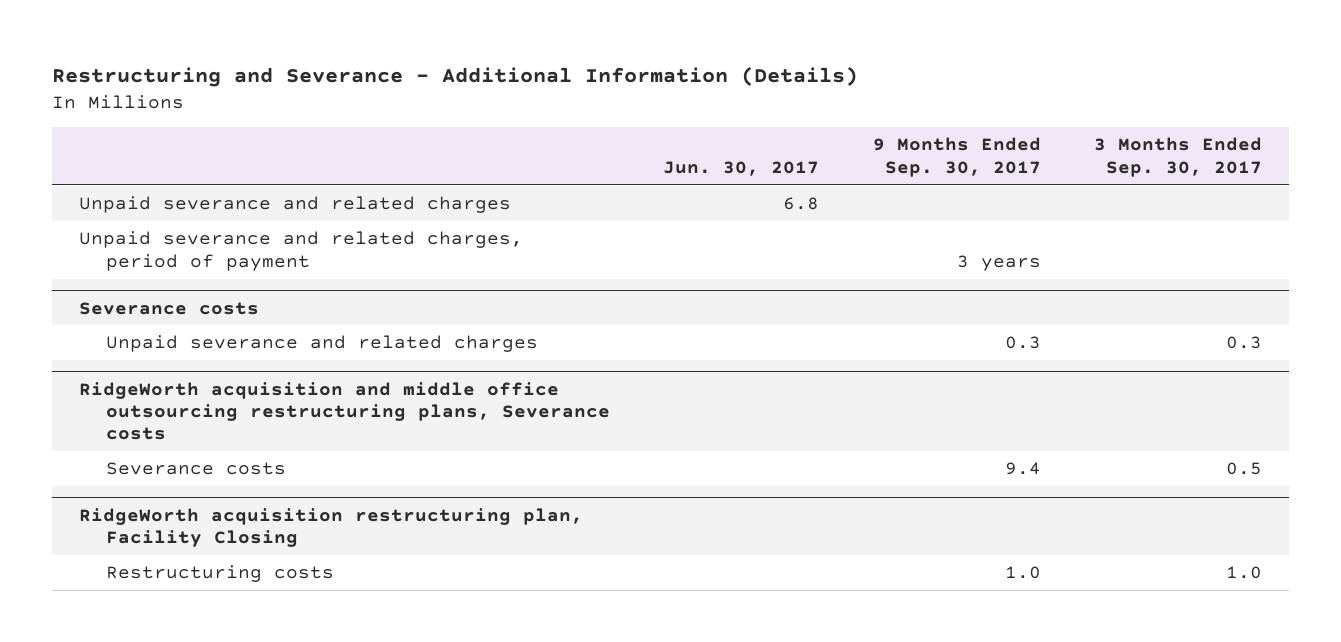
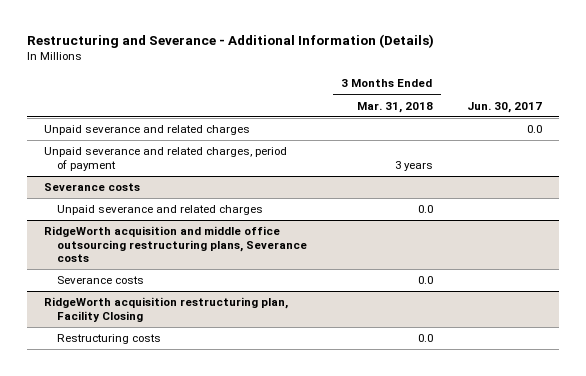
- | Jun. 30, 2017 | 9 Months Ended Sep. 30, 2017 | 3 Months Ended Sep. 30, 2017
+ | 3 Months Ended Mar. 31, 2018 | Jun. 30, 2017
- Unpaid severance and related charges | 6.8 | |
+ Unpaid severance and related charges | | 0.0

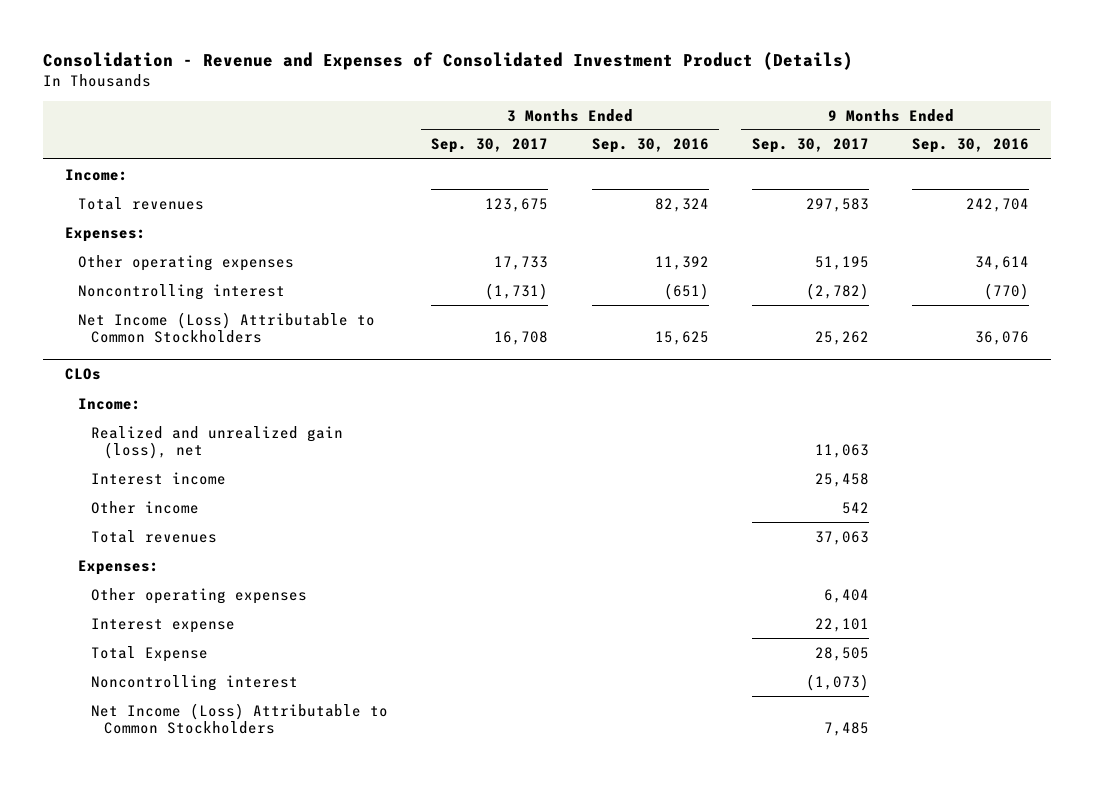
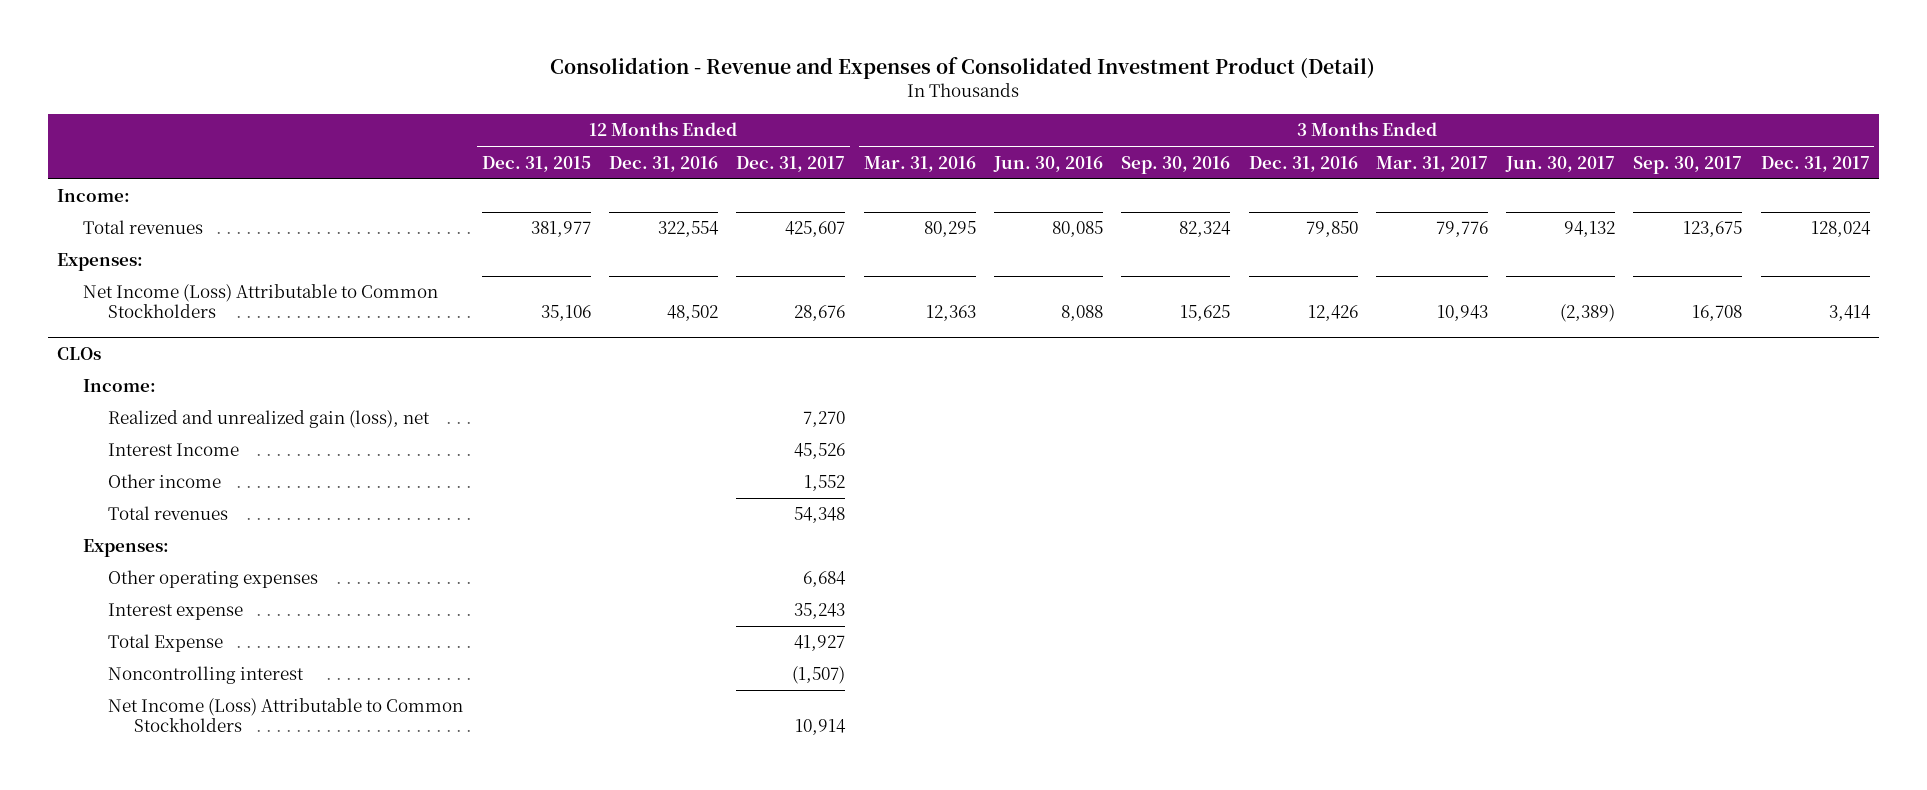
- Consolidation - Revenue and Expenses of Consolidated Investment Product (Details)
+ Consolidation - Revenue and Expenses of Consolidated Investment Product (Detail)
- | 3 Months Ended Sep. 30, 2017 | 3 Months Ended Sep. 30, 2016 | 9 Months Ended Sep. 30, 2017 | 9 Months Ended Sep. 30, 2016
+ | 12 Months Ended Dec. 31, 2015 | 12 Months Ended Dec. 31, 2016 | 12 Months Ended Dec. 31, 2017 | 3 Months Ended Mar. 31, 2016 | 3 Months Ended Jun. 30, 2016 | 3 Months Ended Sep. 30, 2016 | 3 Months Ended Dec. 31, 2016 | 3 Months Ended Mar. 31, 2017 | 3 Months Ended Jun. 30, 2017 | 3 Months Ended Sep. 30, 2017 | 3 Months Ended Dec. 31, 2017
- Other operating expenses | 17,733 | 11,392 | 51,195 | 34,614
- Noncontrolling interest | (1,731) | (651) | (2,782) | (770)
@ CLOs
- Interest income | | | 25,458 |
+ Interest Income | | | 45,526 | | | | | | | |

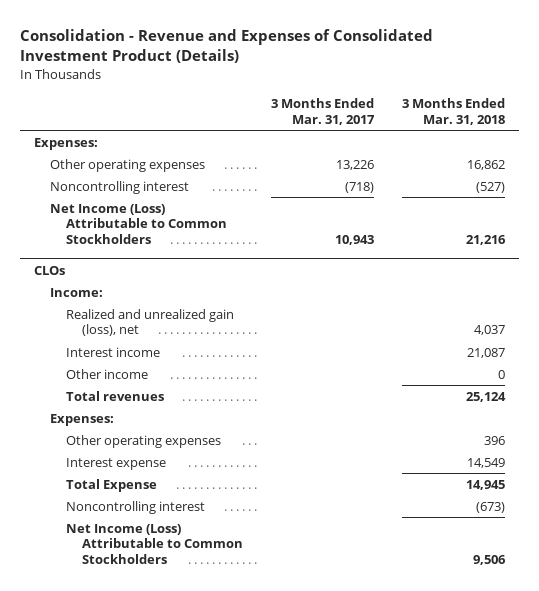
- Consolidation - Revenue and Expenses of Consolidated Investment Product (Detail)
+ Consolidation - Revenue and Expenses of Consolidated Investment Product (Details)
- | 12 Months Ended Dec. 31, 2015 | 12 Months Ended Dec. 31, 2016 | 12 Months Ended Dec. 31, 2017 | 3 Months Ended Mar. 31, 2016 | 3 Months Ended Jun. 30, 2016 | 3 Months Ended Sep. 30, 2016 | 3 Months Ended Dec. 31, 2016 | 3 Months Ended Mar. 31, 2017 | 3 Months Ended Jun. 30, 2017 | 3 Months Ended Sep. 30, 2017 | 3 Months Ended Dec. 31, 2017
+ | 3 Months Ended Mar. 31, 2017 | 3 Months Ended Mar. 31, 2018
- Income:
- Total revenues | 381,977 | 322,554 | 425,607 | 80,295 | 80,085 | 82,324 | 79,850 | 79,776 | 94,132 | 123,675 | 128,024
+ Other operating expenses | 13,226 | 16,862
+ Noncontrolling interest | (718) | (527)
@ CLOs
- Interest Income | | | 45,526 | | | | | | | |
+ Interest income | | 21,087

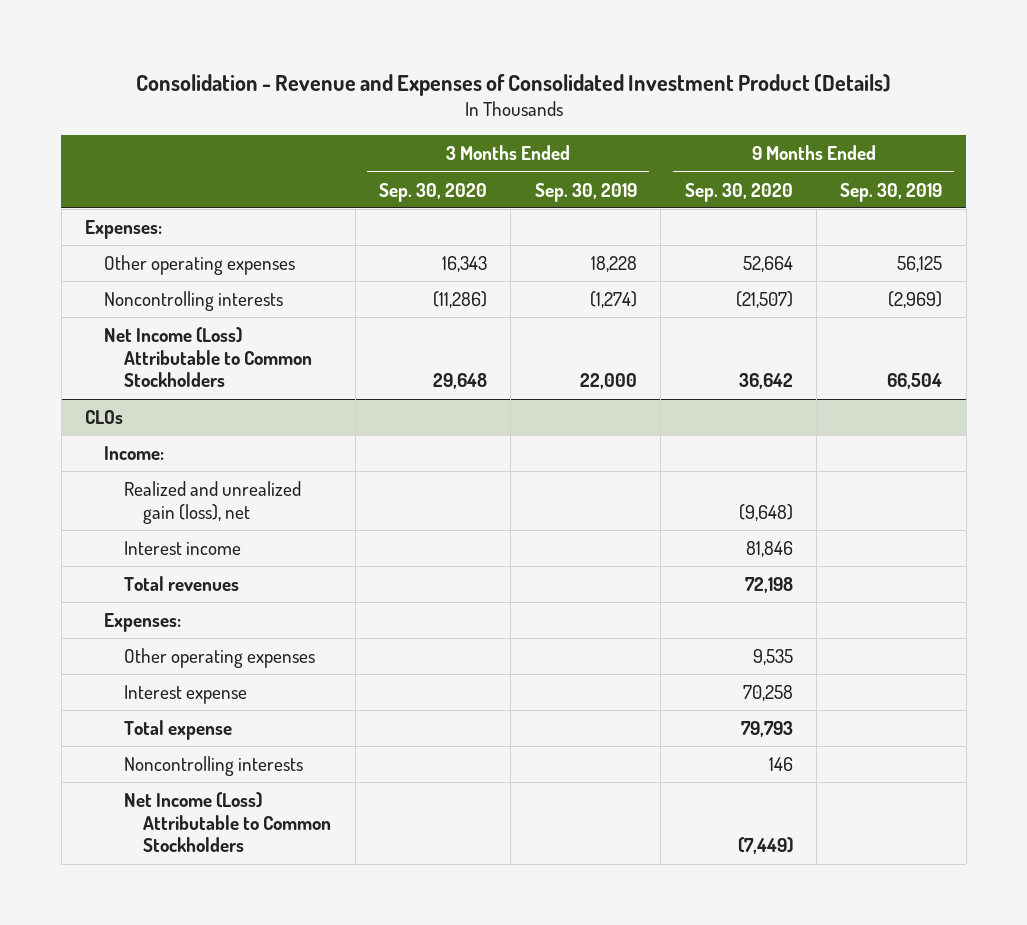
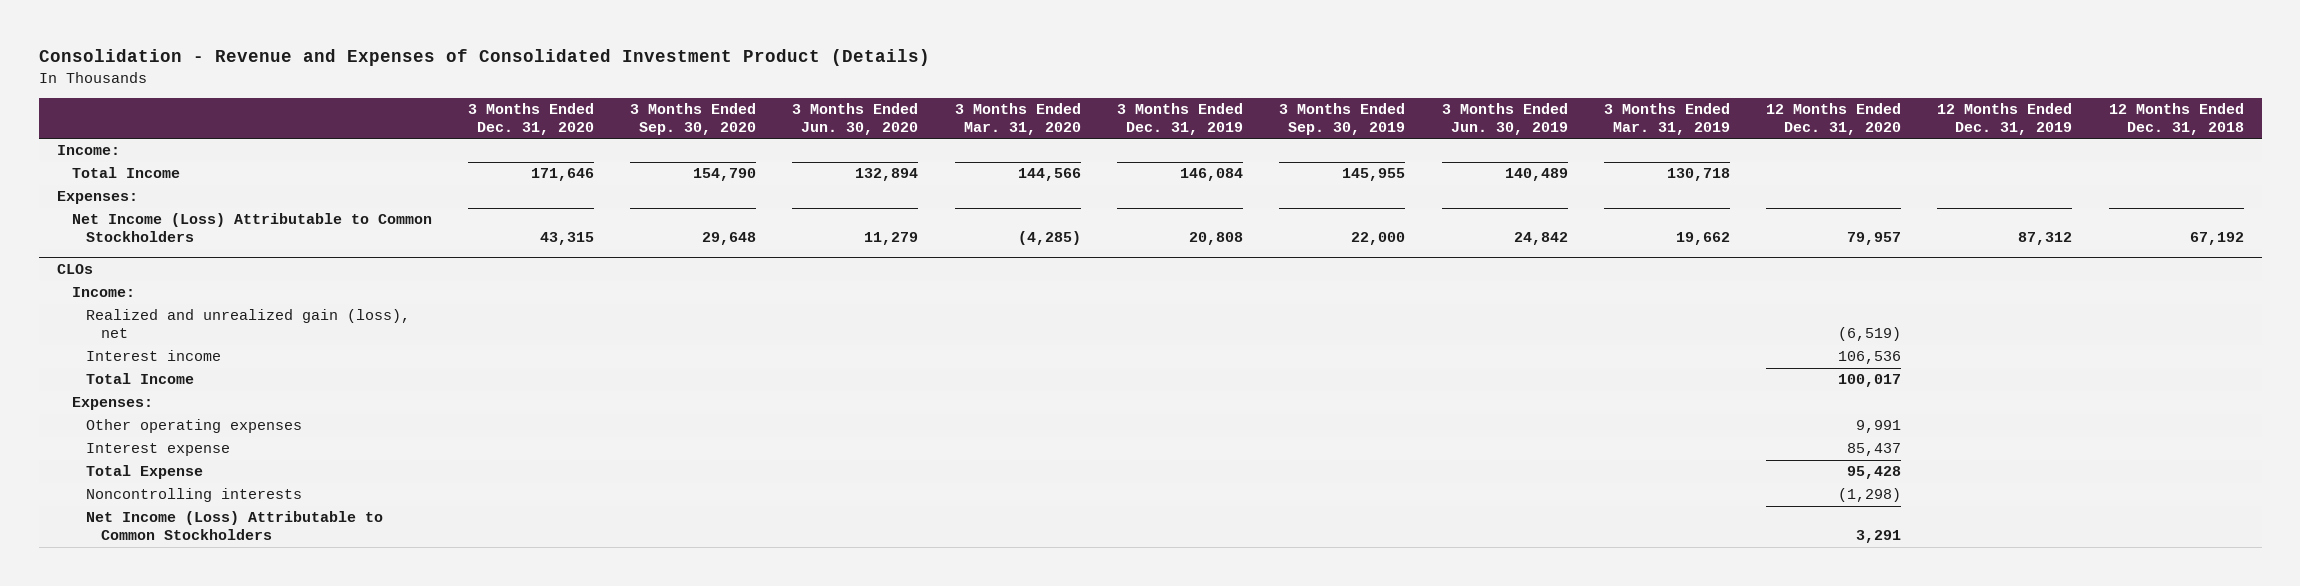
- | 3 Months Ended Sep. 30, 2020 | 3 Months Ended Sep. 30, 2019 | 9 Months Ended Sep. 30, 2020 | 9 Months Ended Sep. 30, 2019
+ | 3 Months Ended Dec. 31, 2020 | 3 Months Ended Sep. 30, 2020 | 3 Months Ended Jun. 30, 2020 | 3 Months Ended Mar. 31, 2020 | 3 Months Ended Dec. 31, 2019 | 3 Months Ended Sep. 30, 2019 | 3 Months Ended Jun. 30, 2019 | 3 Months Ended Mar. 31, 2019 | 12 Months Ended Dec. 31, 2020 | 12 Months Ended Dec. 31, 2019 | 12 Months Ended Dec. 31, 2018
+ Income:
+ Total Income | 171,646 | 154,790 | 132,894 | 144,566 | 146,084 | 145,955 | 140,489 | 130,718 | | |
- Other operating expenses | 16,343 | 18,228 | 52,664 | 56,125
- Noncontrolling interests | (11,286) | (1,274) | (21,507) | (2,969)
@ CLOs
- Total revenues | | | 72,198 |
+ Total Income | | | | | | | | | 100,017 | |
- Total expense | | | 79,793 |
+ Total Expense | | | | | | | | | 95,428 | |

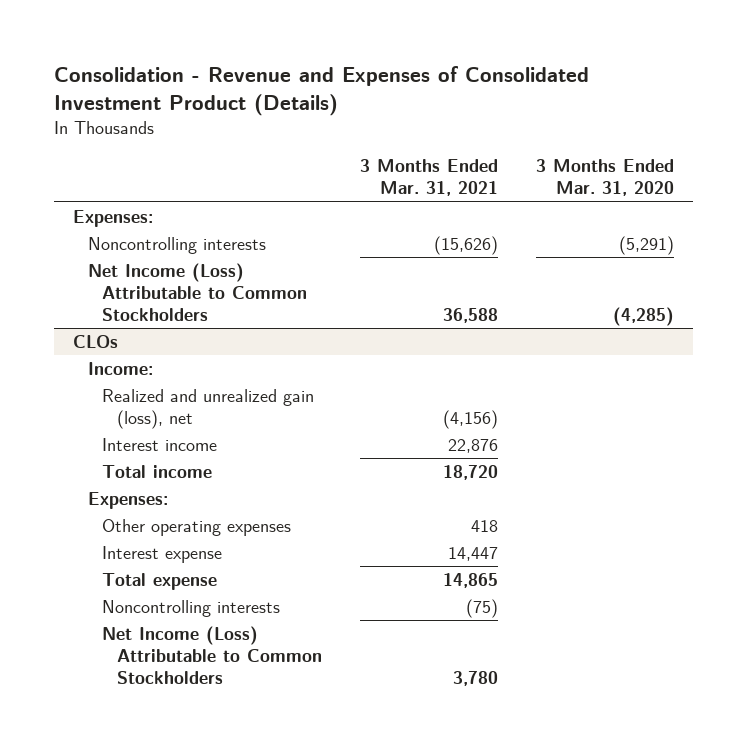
- | 3 Months Ended Dec. 31, 2020 | 3 Months Ended Sep. 30, 2020 | 3 Months Ended Jun. 30, 2020 | 3 Months Ended Mar. 31, 2020 | 3 Months Ended Dec. 31, 2019 | 3 Months Ended Sep. 30, 2019 | 3 Months Ended Jun. 30, 2019 | 3 Months Ended Mar. 31, 2019 | 12 Months Ended Dec. 31, 2020 | 12 Months Ended Dec. 31, 2019 | 12 Months Ended Dec. 31, 2018
+ | 3 Months Ended Mar. 31, 2021 | 3 Months Ended Mar. 31, 2020
- Income:
- Total Income | 171,646 | 154,790 | 132,894 | 144,566 | 146,084 | 145,955 | 140,489 | 130,718 | | |
+ Noncontrolling interests | (15,626) | (5,291)
@ CLOs
- Total Income | | | | | | | | | 100,017 | |
+ Total income | 18,720 |
- Total Expense | | | | | | | | | 95,428 | |
+ Total expense | 14,865 |

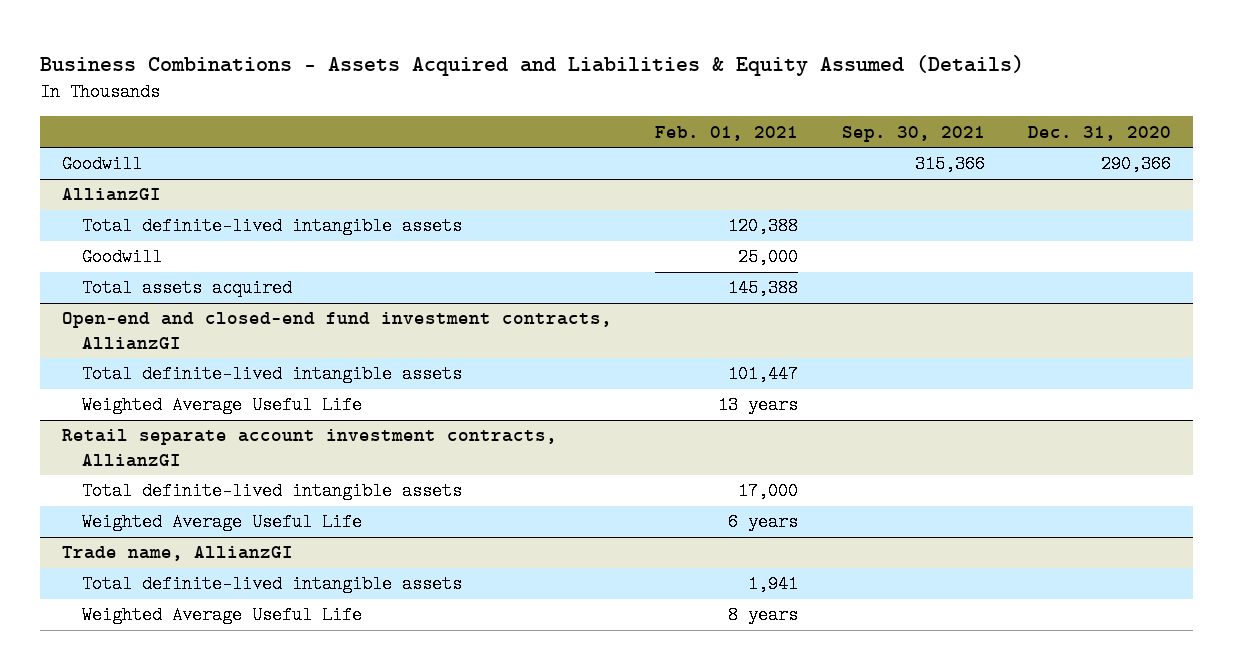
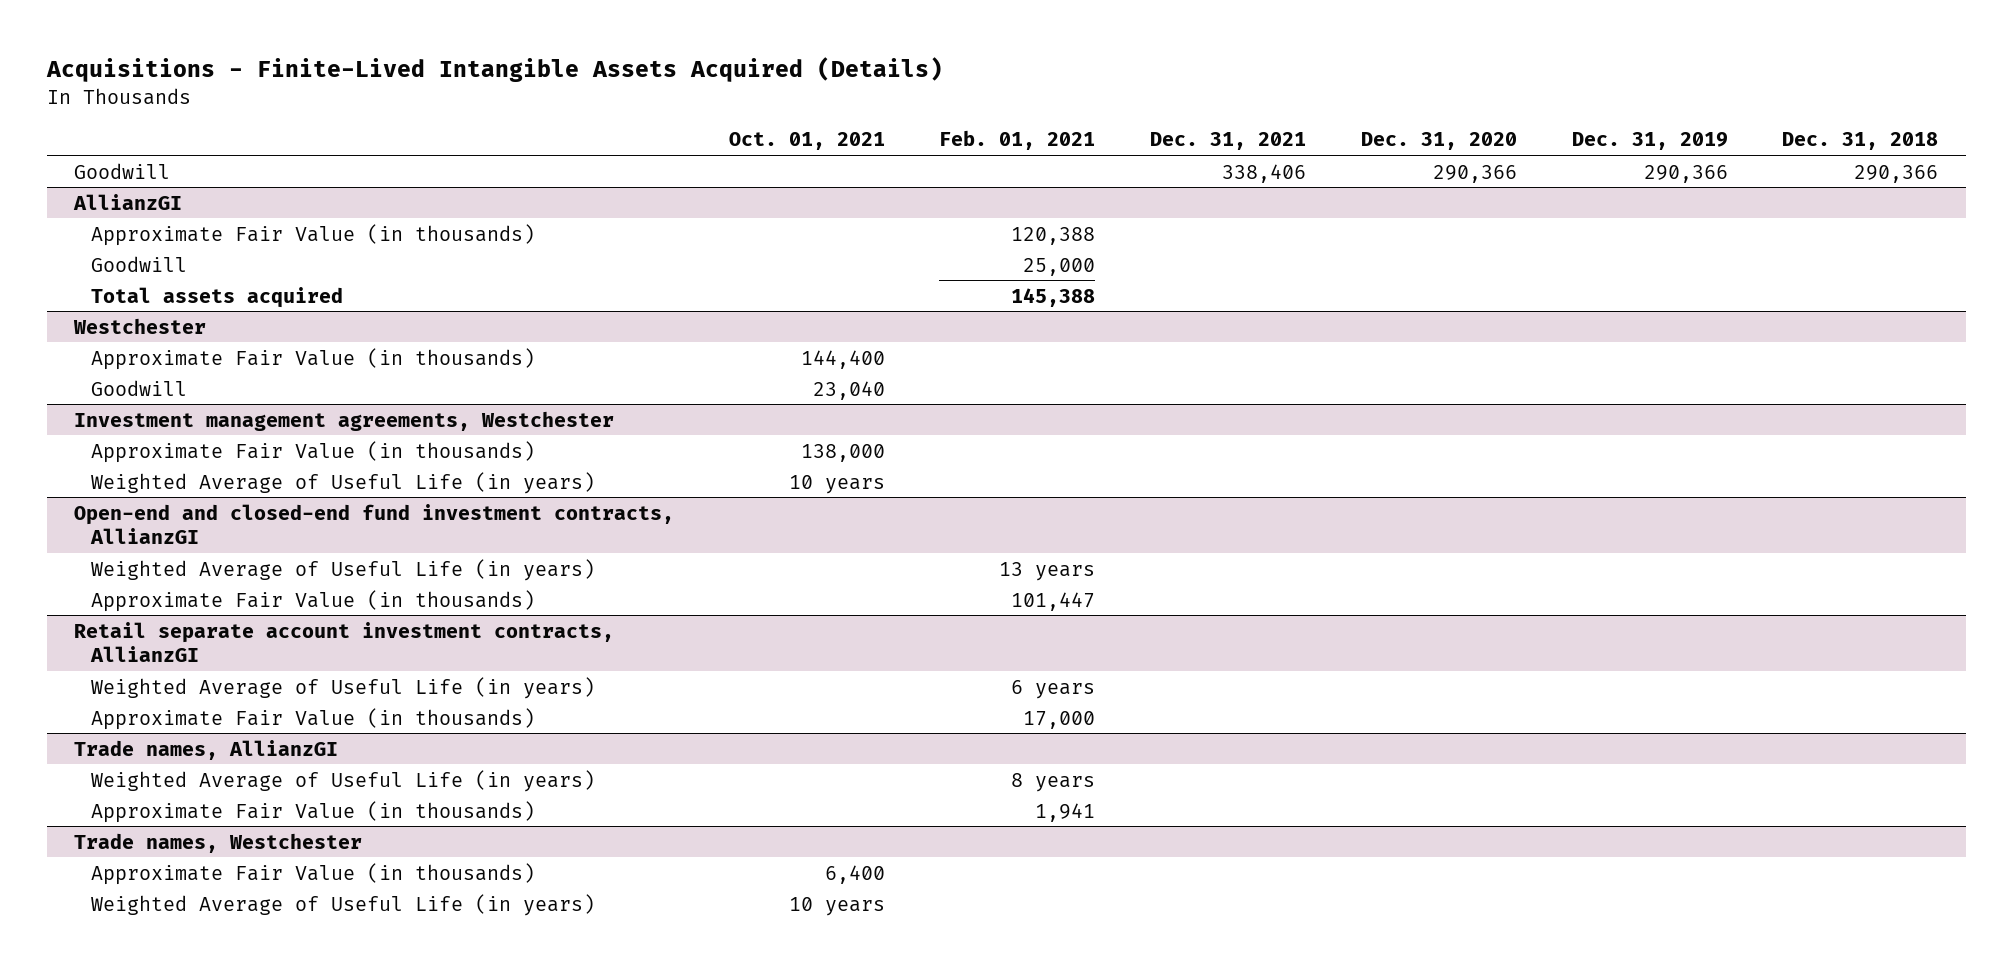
- Business Combinations - Assets Acquired and Liabilities & Equity Assumed (Details)
+ Acquisitions - Finite-Lived Intangible Assets Acquired (Details)
- | Feb. 01, 2021 | Sep. 30, 2021 | Dec. 31, 2020
+ | Oct. 01, 2021 | Feb. 01, 2021 | Dec. 31, 2021 | Dec. 31, 2020 | Dec. 31, 2019 | Dec. 31, 2018
@ AllianzGI
- Total definite-lived intangible assets | 120,388 | |
+ Approximate Fair Value (in thousands) | | 120,388 | | | |
+ Westchester
+ Approximate Fair Value (in thousands) | 144,400 | | | | |
+ Goodwill | 23,040 | | | | |
+ Investment management agreements, Westchester
+ Approximate Fair Value (in thousands) | 138,000 | | | | |
+ Weighted Average of Useful Life (in years) | 10 years | | | | |
@ Open-end and closed-end fund investment contracts, AllianzGI
- Total definite-lived intangible assets | 101,447 | |
- Weighted Average Useful Life | 13 years | |
+ Weighted Average of Useful Life (in years) | | 13 years | | | |
+ Approximate Fair Value (in thousands) | | 101,447 | | | |
@ Retail separate account investment contracts, AllianzGI
- Total definite-lived intangible assets | 17,000 | |
- Weighted Average Useful Life | 6 years | |
- Trade name, AllianzGI
- Total definite-lived intangible assets | 1,941 | |
- Weighted Average Useful Life | 8 years | |
@ Retail separate account investment contracts, AllianzGI
+ Weighted Average of Useful Life (in years) | | 6 years | | | |
+ Approximate Fair Value (in thousands) | | 17,000 | | | |
+ Trade names, AllianzGI
+ Weighted Average of Useful Life (in years) | | 8 years | | | |
+ Approximate Fair Value (in thousands) | | 1,941 | | | |
+ Trade names, Westchester
+ Approximate Fair Value (in thousands) | 6,400 | | | | |
+ Weighted Average of Useful Life (in years) | 10 years | | | | |

